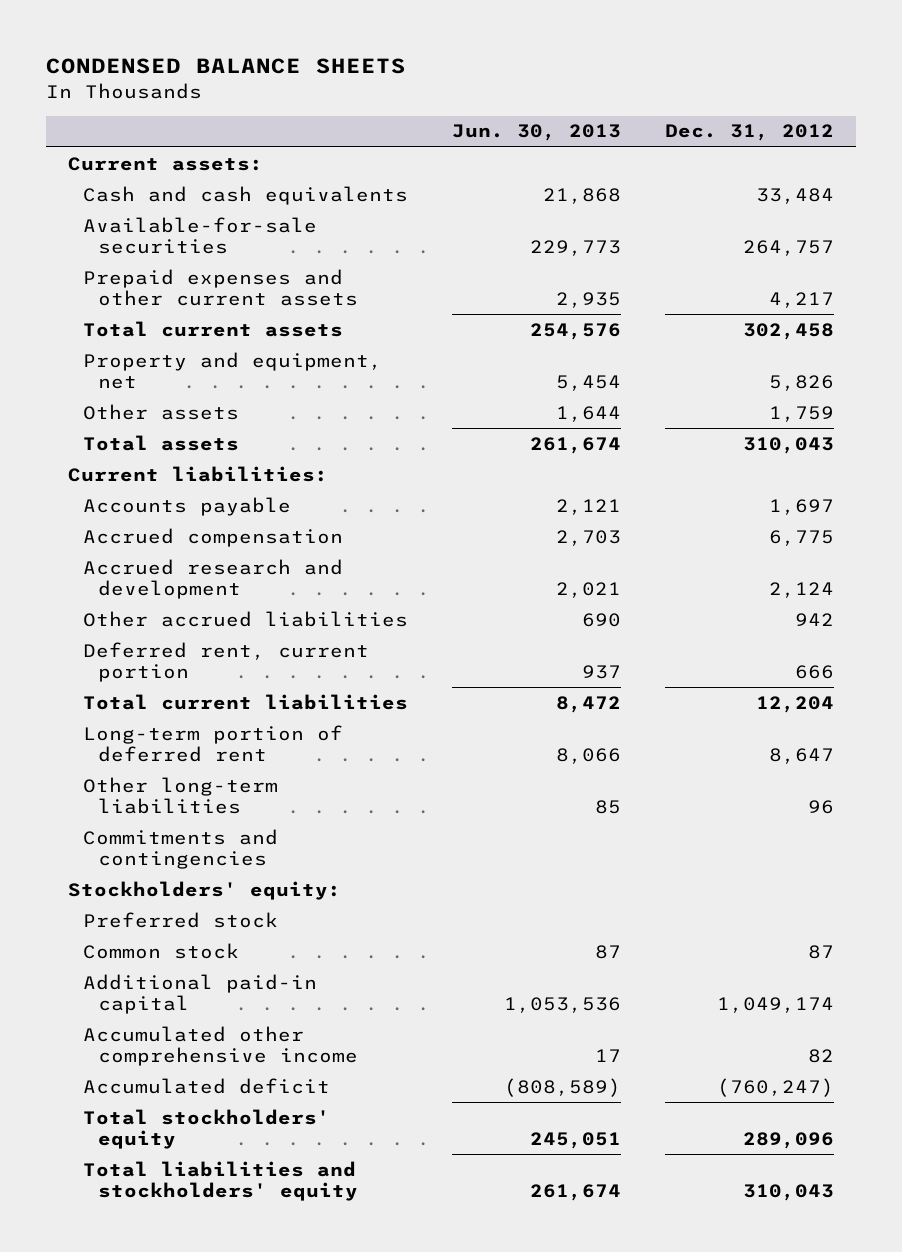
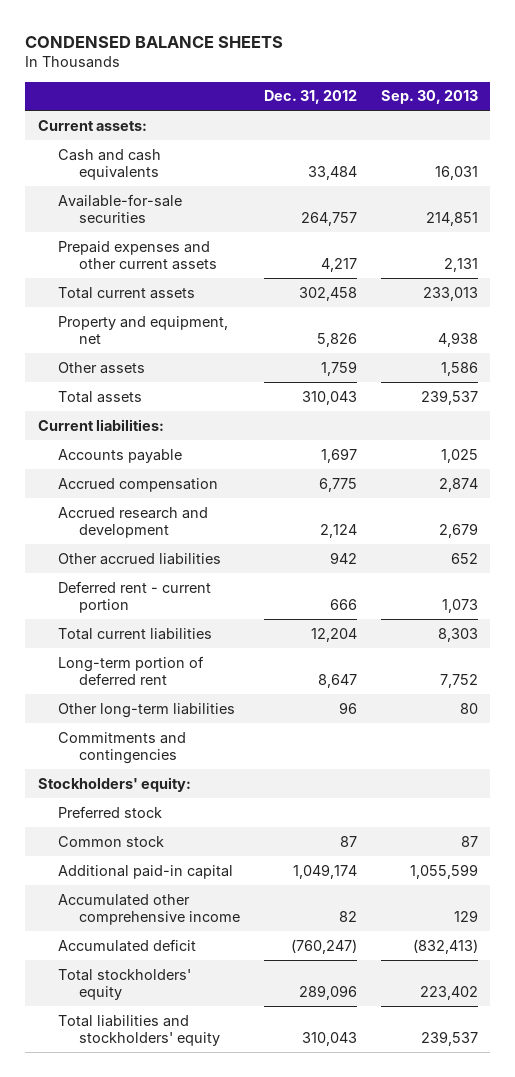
- | Jun. 30, 2013 | Dec. 31, 2012
+ | Dec. 31, 2012 | Sep. 30, 2013
- Deferred rent, current portion | 937 | 666
+ Deferred rent - current portion | 666 | 1,073

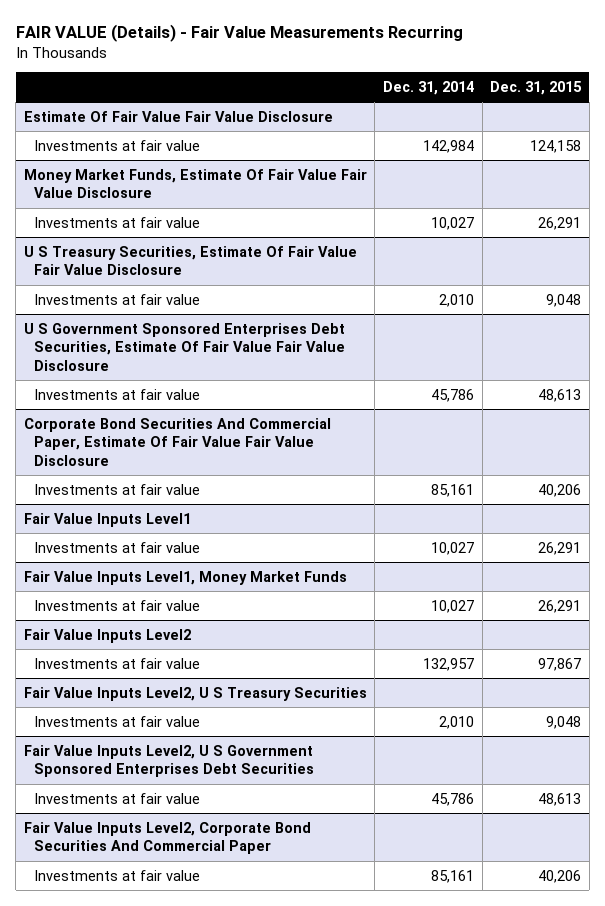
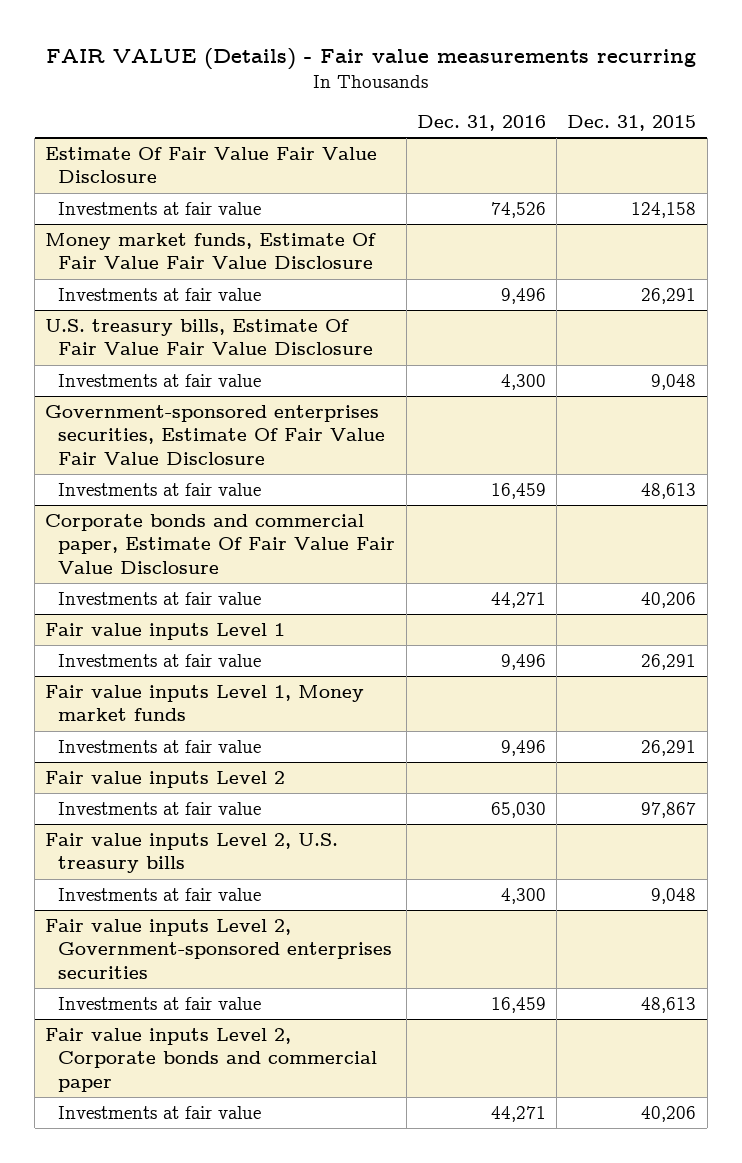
- FAIR VALUE (Details) - Fair Value Measurements Recurring
+ FAIR VALUE (Details) - Fair value measurements recurring
- | Dec. 31, 2014 | Dec. 31, 2015
+ | Dec. 31, 2016 | Dec. 31, 2015
- Money Market Funds, Estimate Of Fair Value Fair Value Disclosure
+ Money market funds, Estimate Of Fair Value Fair Value Disclosure
- U S Treasury Securities, Estimate Of Fair Value Fair Value Disclosure
+ U.S. treasury bills, Estimate Of Fair Value Fair Value Disclosure
- U S Government Sponsored Enterprises Debt Securities, Estimate Of Fair Value Fair Value Disclosure
+ Government-sponsored enterprises securities, Estimate Of Fair Value Fair Value Disclosure
- Corporate Bond Securities And Commercial Paper, Estimate Of Fair Value Fair Value Disclosure
+ Corporate bonds and commercial paper, Estimate Of Fair Value Fair Value Disclosure
- Fair Value Inputs Level1
+ Fair value inputs Level 1
- Fair Value Inputs Level1, Money Market Funds
+ Fair value inputs Level 1, Money market funds
- Fair Value Inputs Level2
+ Fair value inputs Level 2
- Fair Value Inputs Level2, U S Treasury Securities
+ Fair value inputs Level 2, U.S. treasury bills
- Fair Value Inputs Level2, U S Government Sponsored Enterprises Debt Securities
+ Fair value inputs Level 2, Government-sponsored enterprises securities
- Fair Value Inputs Level2, Corporate Bond Securities And Commercial Paper
+ Fair value inputs Level 2, Corporate bonds and commercial paper

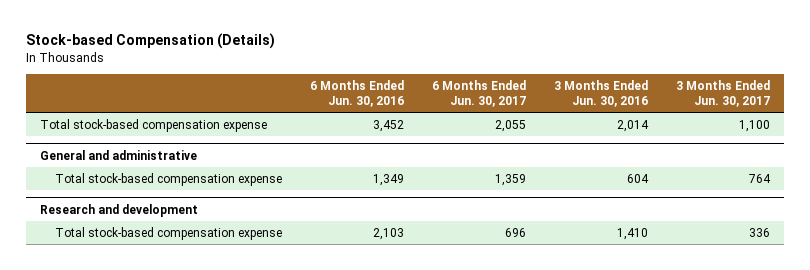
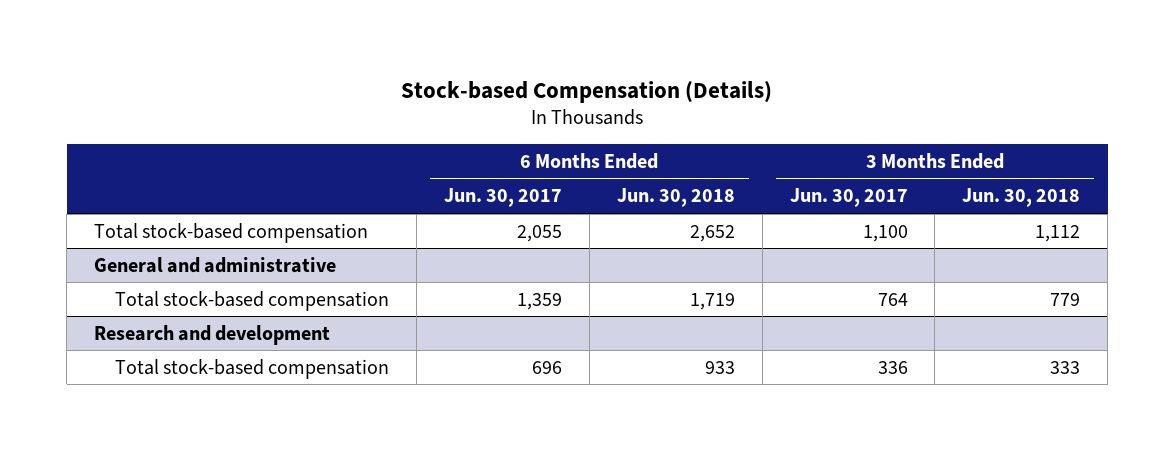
- | 6 Months Ended Jun. 30, 2016 | 6 Months Ended Jun. 30, 2017 | 3 Months Ended Jun. 30, 2016 | 3 Months Ended Jun. 30, 2017
+ | 6 Months Ended Jun. 30, 2017 | 6 Months Ended Jun. 30, 2018 | 3 Months Ended Jun. 30, 2017 | 3 Months Ended Jun. 30, 2018
- Total stock-based compensation expense | 3,452 | 2,055 | 2,014 | 1,100
+ Total stock-based compensation | 2,055 | 2,652 | 1,100 | 1,112
@ General and administrative
- Total stock-based compensation expense | 1,349 | 1,359 | 604 | 764
+ Total stock-based compensation | 1,359 | 1,719 | 764 | 779
@ Research and development
- Total stock-based compensation expense | 2,103 | 696 | 1,410 | 336
+ Total stock-based compensation | 696 | 933 | 336 | 333

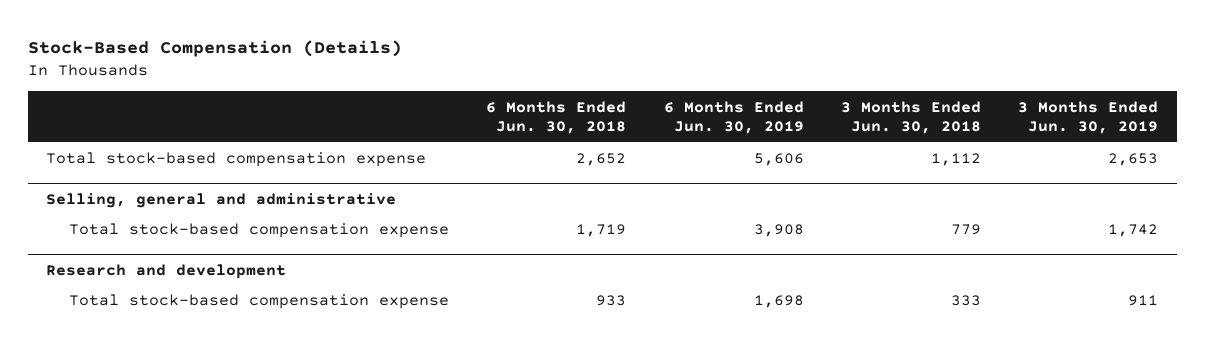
- Stock-based Compensation (Details)
+ Stock-Based Compensation (Details)
- | 6 Months Ended Jun. 30, 2017 | 6 Months Ended Jun. 30, 2018 | 3 Months Ended Jun. 30, 2017 | 3 Months Ended Jun. 30, 2018
+ | 6 Months Ended Jun. 30, 2018 | 6 Months Ended Jun. 30, 2019 | 3 Months Ended Jun. 30, 2018 | 3 Months Ended Jun. 30, 2019
- Total stock-based compensation | 2,055 | 2,652 | 1,100 | 1,112
- General and administrative
- Total stock-based compensation | 1,359 | 1,719 | 764 | 779
+ Total stock-based compensation expense | 2,652 | 5,606 | 1,112 | 2,653
+ Selling, general and administrative
+ Total stock-based compensation expense | 1,719 | 3,908 | 779 | 1,742
@ Research and development
- Total stock-based compensation | 696 | 933 | 336 | 333
+ Total stock-based compensation expense | 933 | 1,698 | 333 | 911

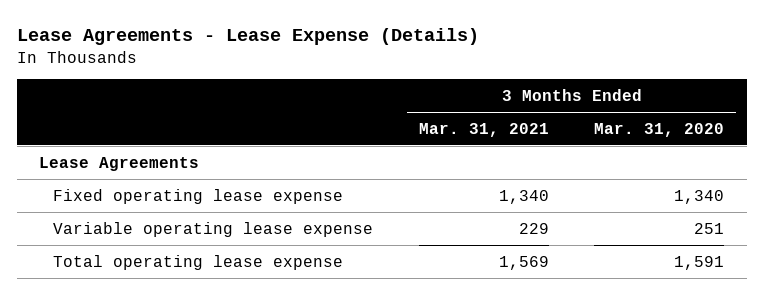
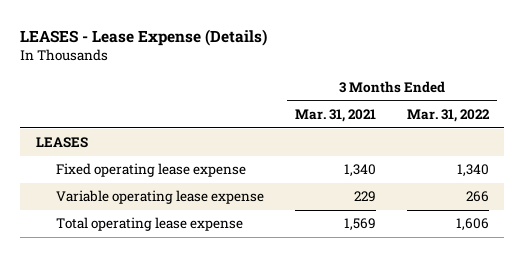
- Lease Agreements - Lease Expense (Details)
+ LEASES - Lease Expense (Details)
- | 3 Months Ended Mar. 31, 2021 | 3 Months Ended Mar. 31, 2020
+ | 3 Months Ended Mar. 31, 2021 | 3 Months Ended Mar. 31, 2022
- Lease Agreements
+ LEASES

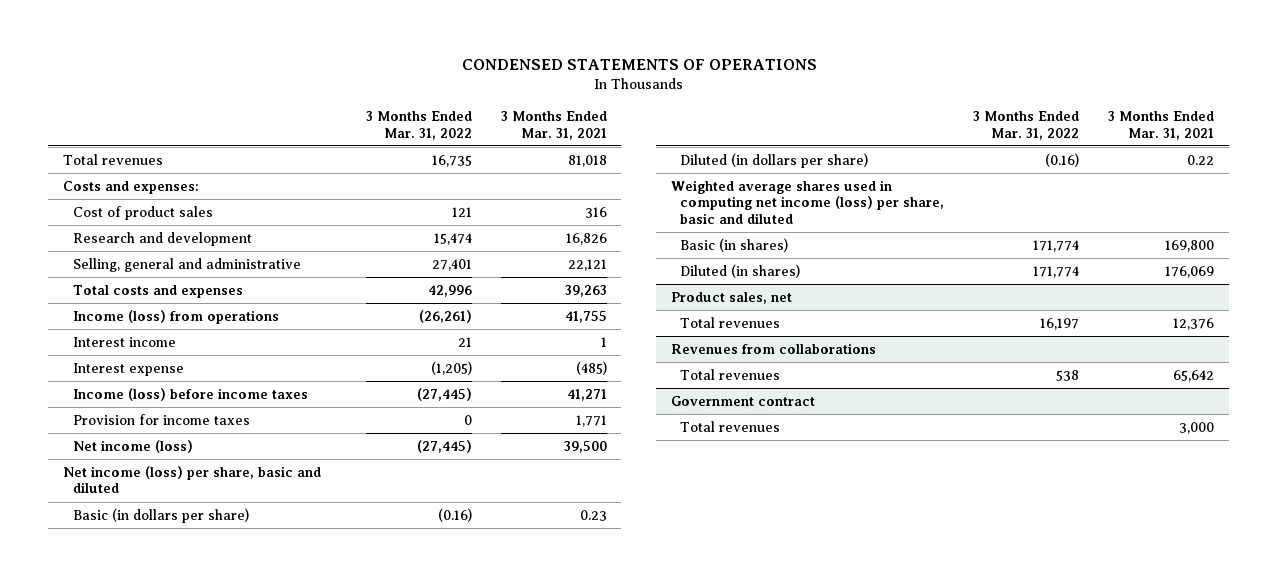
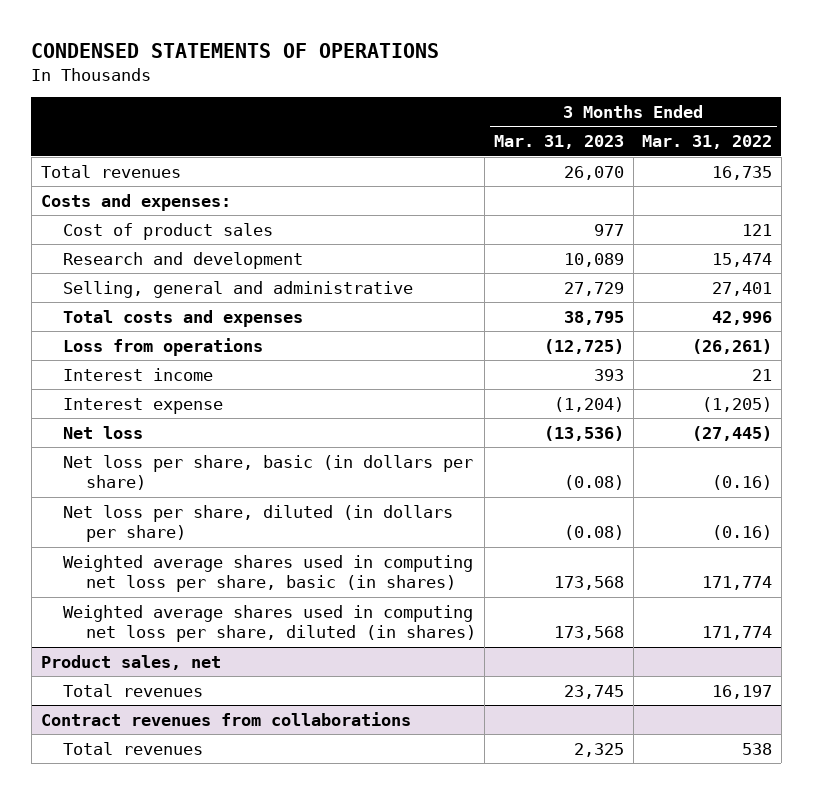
- | 3 Months Ended Mar. 31, 2022 | 3 Months Ended Mar. 31, 2021
+ | 3 Months Ended Mar. 31, 2023 | 3 Months Ended Mar. 31, 2022
- Income (loss) from operations | (26,261) | 41,755
+ Loss from operations | (12,725) | (26,261)
- Income (loss) before income taxes | (27,445) | 41,271
- Provision for income taxes | 0 | 1,771
- Net income (loss) | (27,445) | 39,500
- Net income (loss) per share, basic and diluted
- Basic (in dollars per share) | (0.16) | 0.23
- Diluted (in dollars per share) | (0.16) | 0.22
- Weighted average shares used in computing net income (loss) per share, basic and diluted
- Basic (in shares) | 171,774 | 169,800
- Diluted (in shares) | 171,774 | 176,069
+ Net loss | (13,536) | (27,445)
+ Net loss per share, basic (in dollars per share) | (0.08) | (0.16)
+ Net loss per share, diluted (in dollars per share) | (0.08) | (0.16)
+ Weighted average shares used in computing net loss per share, basic (in shares) | 173,568 | 171,774
+ Weighted average shares used in computing net loss per share, diluted (in shares) | 173,568 | 171,774
- Revenues from collaborations
+ Contract revenues from collaborations
- Government contract
- Total revenues | | 3,000

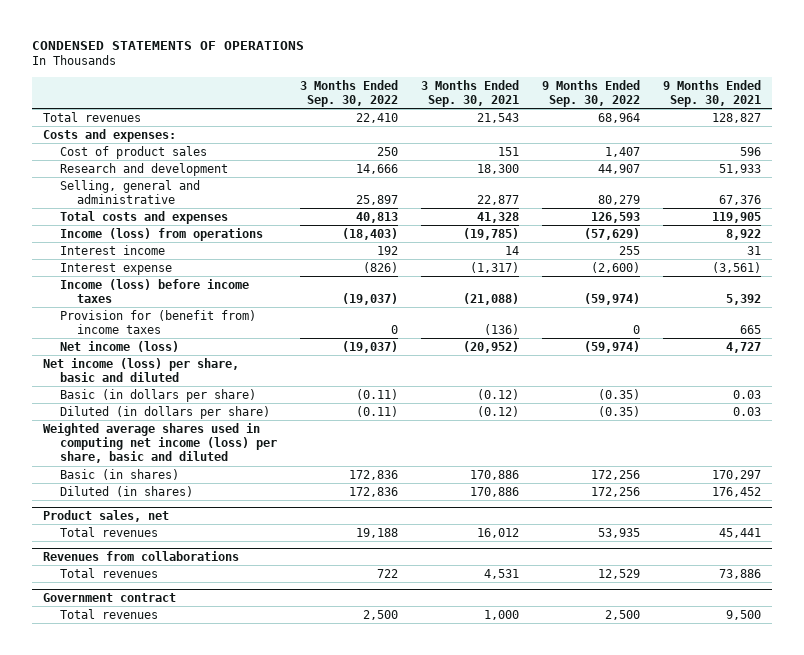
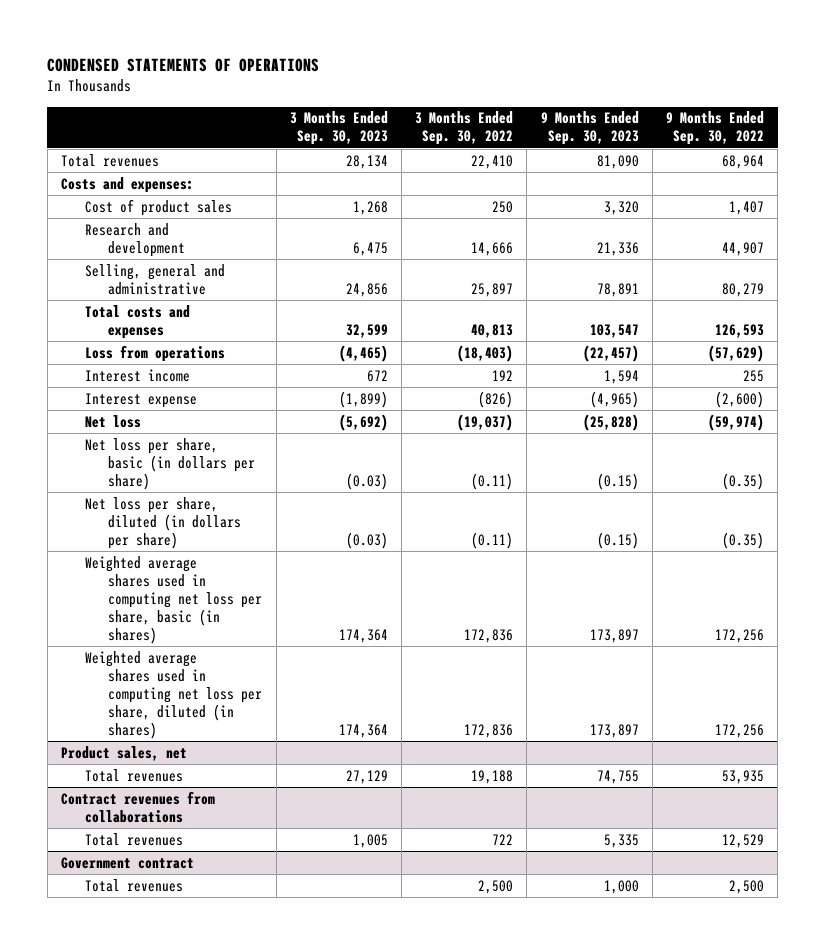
- | 3 Months Ended Sep. 30, 2022 | 3 Months Ended Sep. 30, 2021 | 9 Months Ended Sep. 30, 2022 | 9 Months Ended Sep. 30, 2021
+ | 3 Months Ended Sep. 30, 2023 | 3 Months Ended Sep. 30, 2022 | 9 Months Ended Sep. 30, 2023 | 9 Months Ended Sep. 30, 2022
- Income (loss) from operations | (18,403) | (19,785) | (57,629) | 8,922
+ Loss from operations | (4,465) | (18,403) | (22,457) | (57,629)
- Income (loss) before income taxes | (19,037) | (21,088) | (59,974) | 5,392
- Provision for (benefit from) income taxes | 0 | (136) | 0 | 665
- Net income (loss) | (19,037) | (20,952) | (59,974) | 4,727
- Net income (loss) per share, basic and diluted
- Basic (in dollars per share) | (0.11) | (0.12) | (0.35) | 0.03
- Diluted (in dollars per share) | (0.11) | (0.12) | (0.35) | 0.03
- Weighted average shares used in computing net income (loss) per share, basic and diluted
- Basic (in shares) | 172,836 | 170,886 | 172,256 | 170,297
- Diluted (in shares) | 172,836 | 170,886 | 172,256 | 176,452
+ Net loss | (5,692) | (19,037) | (25,828) | (59,974)
+ Net loss per share, basic (in dollars per share) | (0.03) | (0.11) | (0.15) | (0.35)
+ Net loss per share, diluted (in dollars per share) | (0.03) | (0.11) | (0.15) | (0.35)
+ Weighted average shares used in computing net loss per share, basic (in shares) | 174,364 | 172,836 | 173,897 | 172,256
+ Weighted average shares used in computing net loss per share, diluted (in shares) | 174,364 | 172,836 | 173,897 | 172,256
- Revenues from collaborations
+ Contract revenues from collaborations

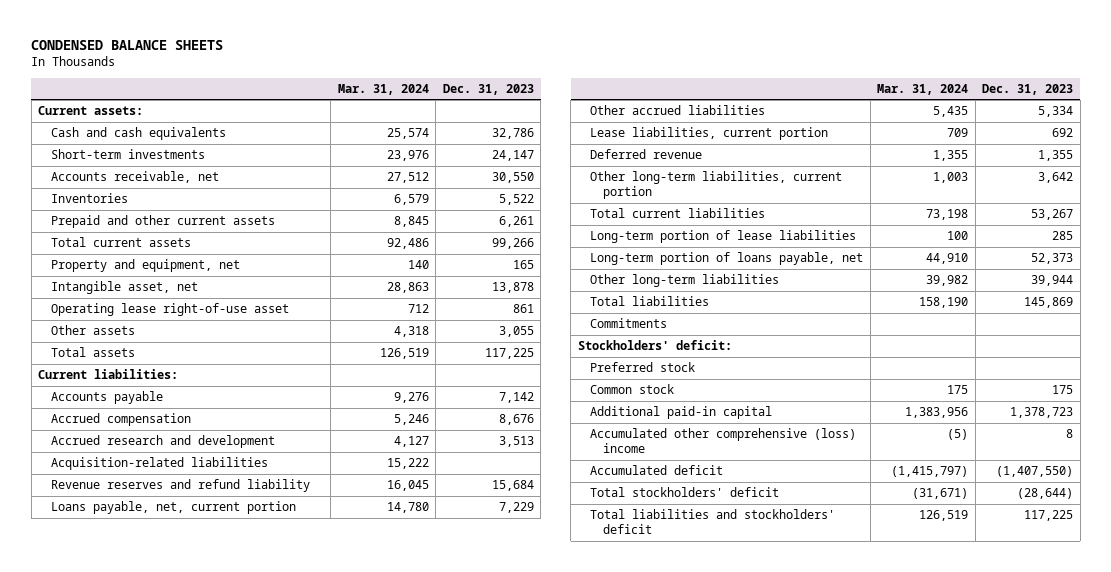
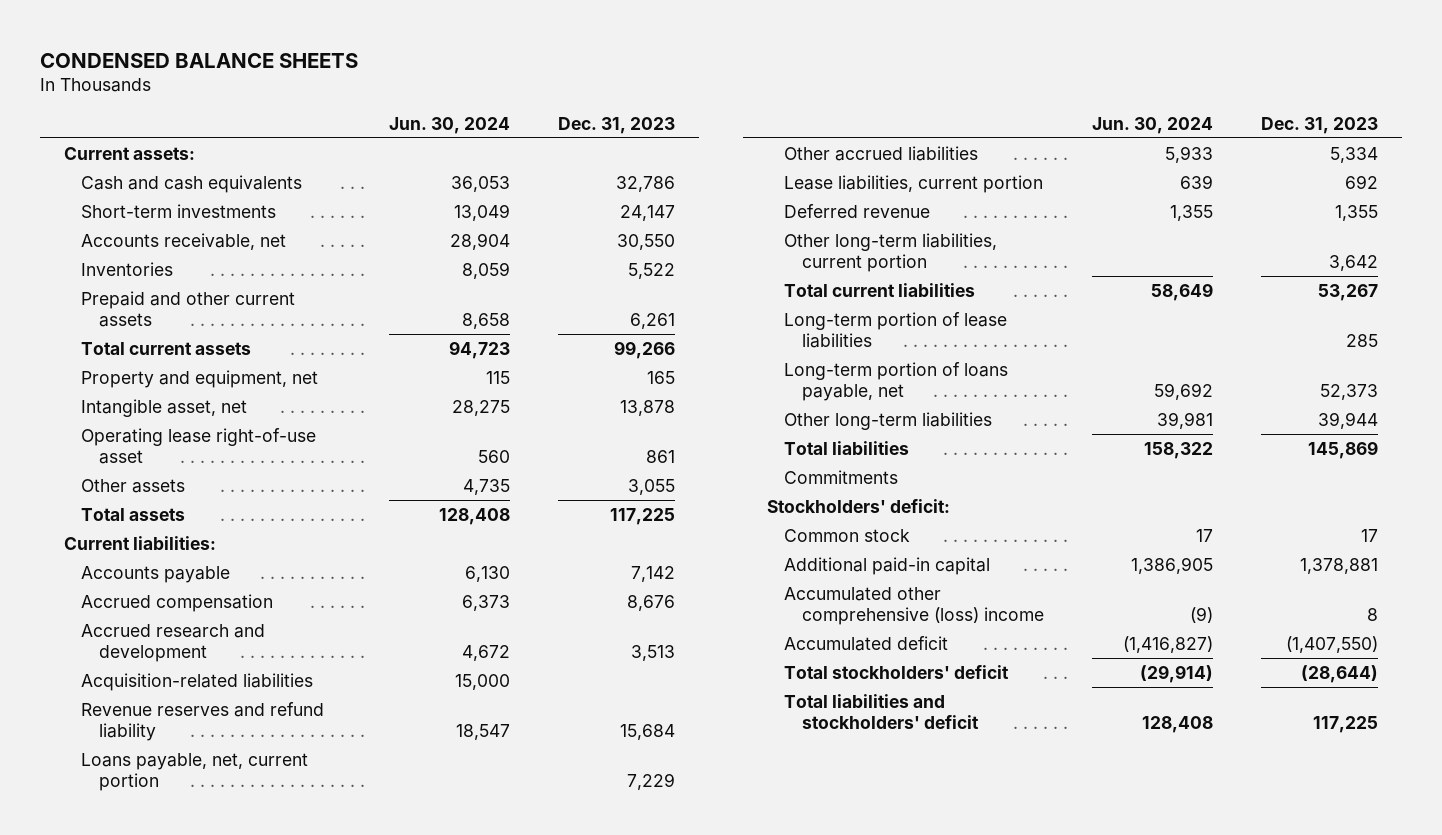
- | Mar. 31, 2024 | Dec. 31, 2023
+ | Jun. 30, 2024 | Dec. 31, 2023
- Preferred stock
- Common stock | 175 | 175
- Additional paid-in capital | 1,383,956 | 1,378,723
+ Common stock | 17 | 17
+ Additional paid-in capital | 1,386,905 | 1,378,881

